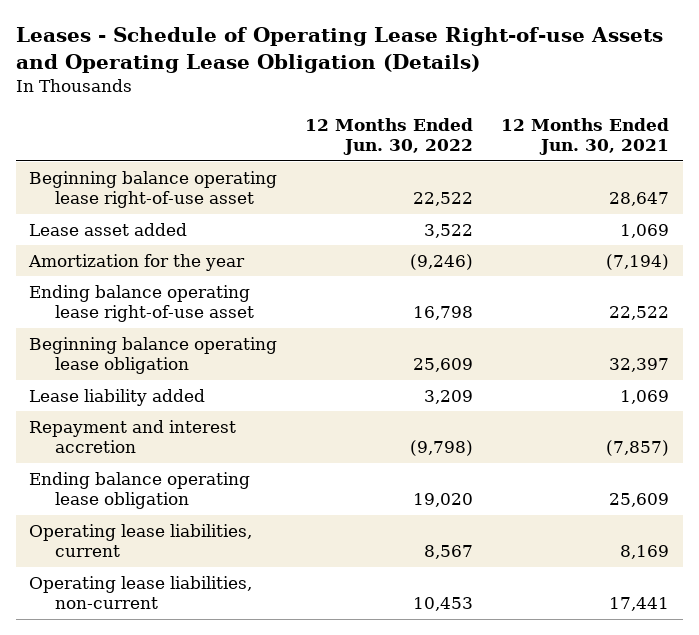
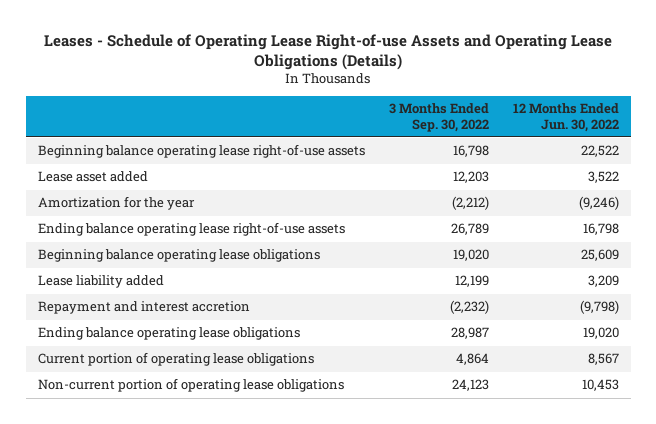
- Leases - Schedule of Operating Lease Right-of-use Assets and Operating Lease Obligation (Details)
+ Leases - Schedule of Operating Lease Right-of-use Assets and Operating Lease Obligations (Details)
- | 12 Months Ended Jun. 30, 2022 | 12 Months Ended Jun. 30, 2021
+ | 3 Months Ended Sep. 30, 2022 | 12 Months Ended Jun. 30, 2022
- Beginning balance operating lease right-of-use asset | 22,522 | 28,647
+ Beginning balance operating lease right-of-use assets | 16,798 | 22,522
- Ending balance operating lease right-of-use asset | 16,798 | 22,522
- Beginning balance operating lease obligation | 25,609 | 32,397
+ Ending balance operating lease right-of-use assets | 26,789 | 16,798
+ Beginning balance operating lease obligations | 19,020 | 25,609
- Ending balance operating lease obligation | 19,020 | 25,609
- Operating lease liabilities, current | 8,567 | 8,169
- Operating lease liabilities, non-current | 10,453 | 17,441
+ Ending balance operating lease obligations | 28,987 | 19,020
+ Current portion of operating lease obligations | 4,864 | 8,567
+ Non-current portion of operating lease obligations | 24,123 | 10,453

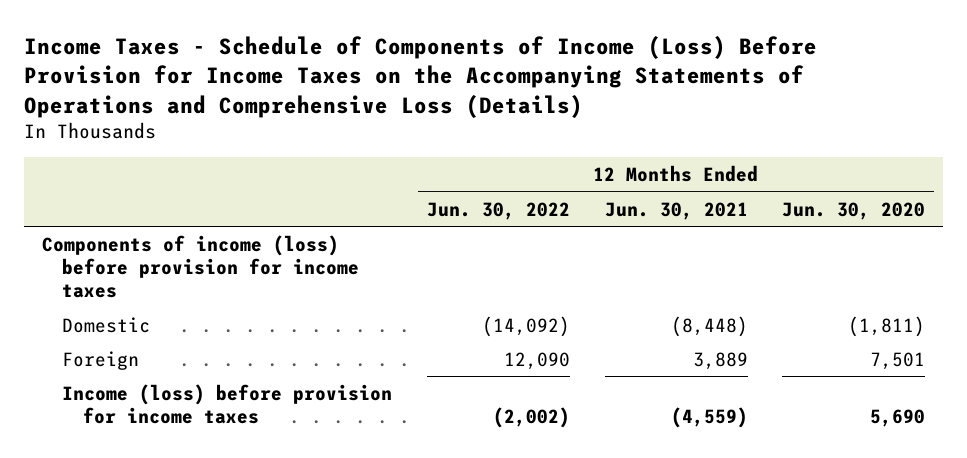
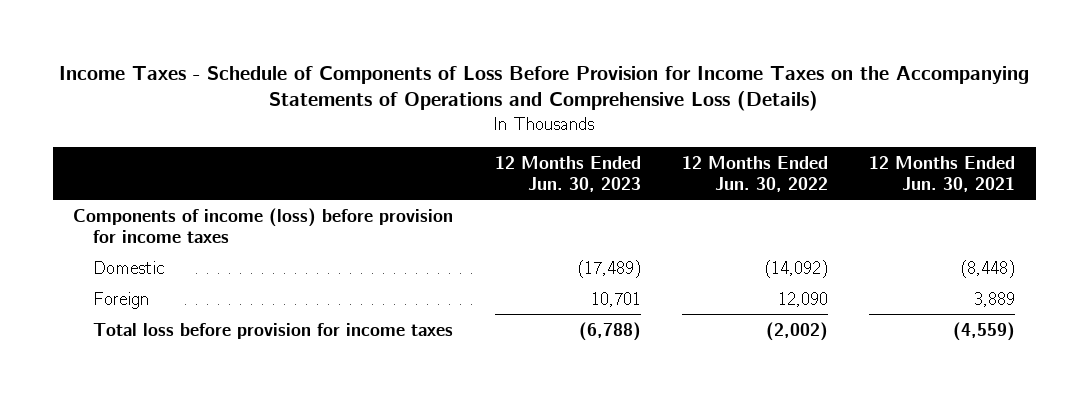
- Income Taxes - Schedule of Components of Income (Loss) Before Provision for Income Taxes on the Accompanying Statements of Operations and Comprehensive Loss (Details)
+ Income Taxes - Schedule of Components of Loss Before Provision for Income Taxes on the Accompanying Statements of Operations and Comprehensive Loss (Details)
- | 12 Months Ended Jun. 30, 2022 | 12 Months Ended Jun. 30, 2021 | 12 Months Ended Jun. 30, 2020
+ | 12 Months Ended Jun. 30, 2023 | 12 Months Ended Jun. 30, 2022 | 12 Months Ended Jun. 30, 2021
- Income (loss) before provision for income taxes | (2,002) | (4,559) | 5,690
+ Total loss before provision for income taxes | (6,788) | (2,002) | (4,559)

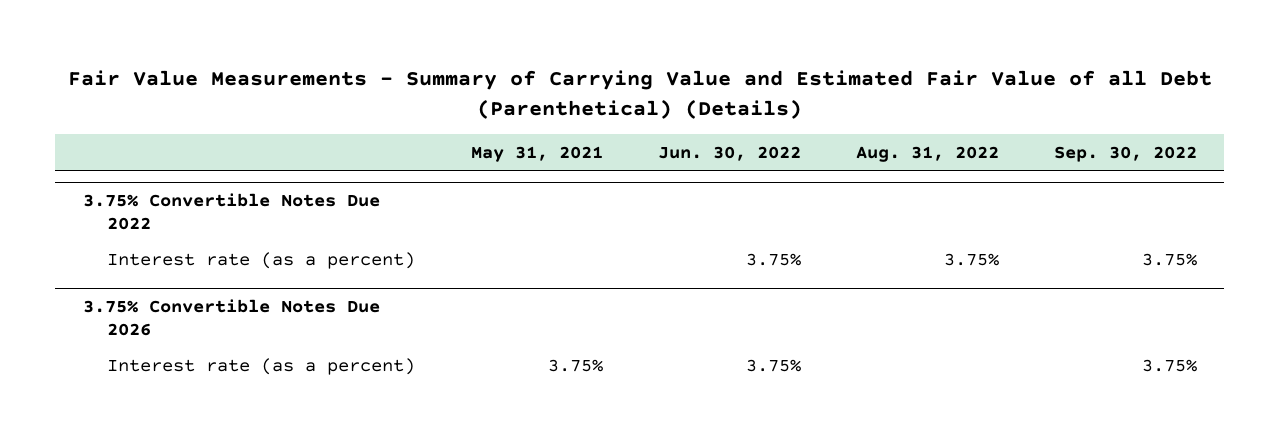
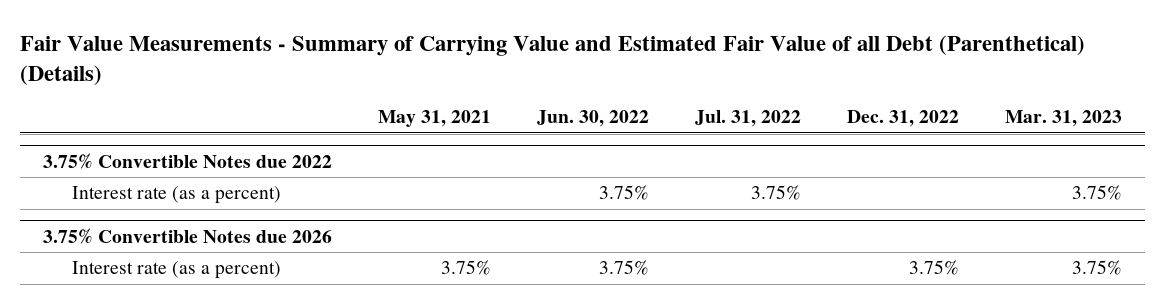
- | May 31, 2021 | Jun. 30, 2022 | Aug. 31, 2022 | Sep. 30, 2022
+ | May 31, 2021 | Jun. 30, 2022 | Jul. 31, 2022 | Dec. 31, 2022 | Mar. 31, 2023
- 3.75% Convertible Notes Due 2022
+ 3.75% Convertible Notes due 2022
- 3.75% Convertible Notes Due 2026
+ 3.75% Convertible Notes due 2026

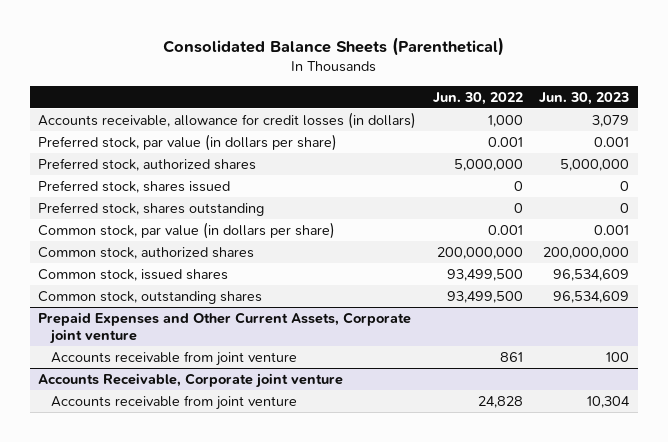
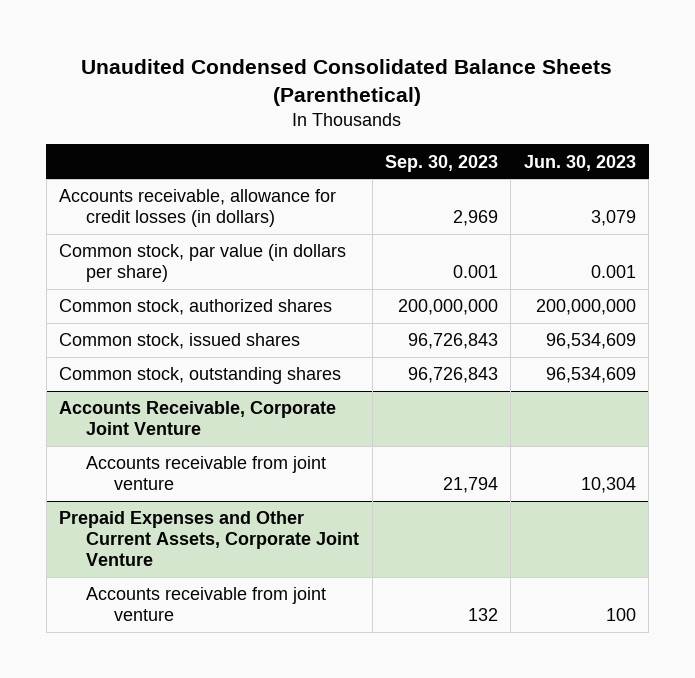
- Consolidated Balance Sheets (Parenthetical)
+ Unaudited Condensed Consolidated Balance Sheets (Parenthetical)
- | Jun. 30, 2022 | Jun. 30, 2023
+ | Sep. 30, 2023 | Jun. 30, 2023
- Preferred stock, par value (in dollars per share) | 0.001 | 0.001
- Preferred stock, authorized shares | 5,000,000 | 5,000,000
- Preferred stock, shares issued | 0 | 0
- Preferred stock, shares outstanding | 0 | 0
- Prepaid Expenses and Other Current Assets, Corporate joint venture
- Accounts receivable from joint venture | 861 | 100
- Accounts Receivable, Corporate joint venture
+ Accounts Receivable, Corporate Joint Venture
+ Prepaid Expenses and Other Current Assets, Corporate Joint Venture
+ Accounts receivable from joint venture | 132 | 100

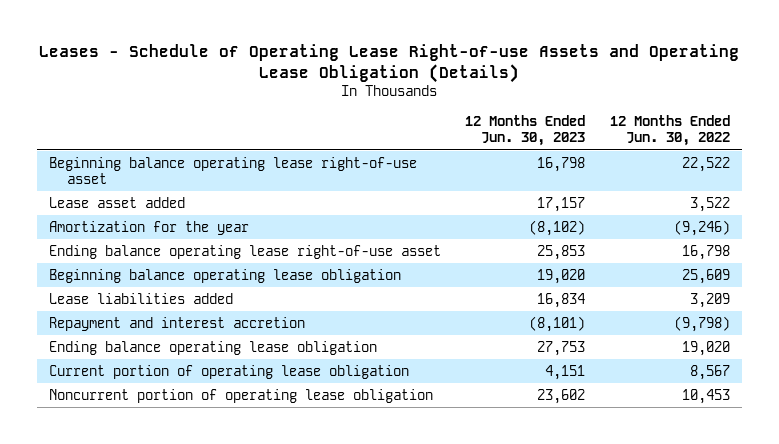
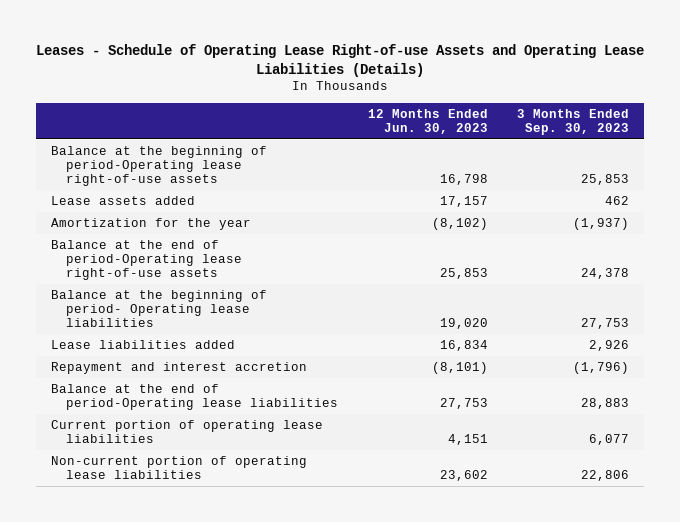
- Leases - Schedule of Operating Lease Right-of-use Assets and Operating Lease Obligation (Details)
+ Leases - Schedule of Operating Lease Right-of-use Assets and Operating Lease Liabilities (Details)
- | 12 Months Ended Jun. 30, 2023 | 12 Months Ended Jun. 30, 2022
+ | 12 Months Ended Jun. 30, 2023 | 3 Months Ended Sep. 30, 2023
- Beginning balance operating lease right-of-use asset | 16,798 | 22,522
- Lease asset added | 17,157 | 3,522
+ Balance at the beginning of period-Operating lease right-of-use assets | 16,798 | 25,853
+ Lease assets added | 17,157 | 462
- Ending balance operating lease right-of-use asset | 25,853 | 16,798
- Beginning balance operating lease obligation | 19,020 | 25,609
+ Balance at the end of period-Operating lease right-of-use assets | 25,853 | 24,378
+ Balance at the beginning of period- Operating lease liabilities | 19,020 | 27,753
- Ending balance operating lease obligation | 27,753 | 19,020
- Current portion of operating lease obligation | 4,151 | 8,567
- Noncurrent portion of operating lease obligation | 23,602 | 10,453
+ Balance at the end of period-Operating lease liabilities | 27,753 | 28,883
+ Current portion of operating lease liabilities | 4,151 | 6,077
+ Non-current portion of operating lease liabilities | 23,602 | 22,806

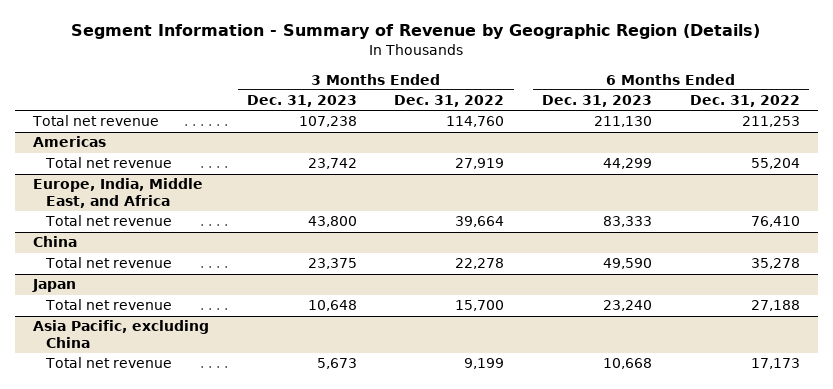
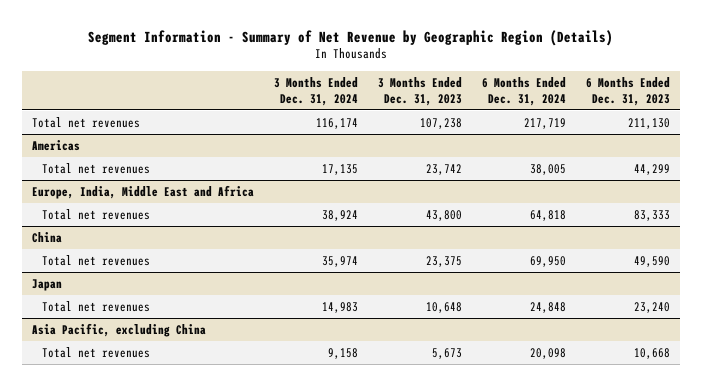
- Segment Information - Summary of Revenue by Geographic Region (Details)
+ Segment Information - Summary of Net Revenue by Geographic Region (Details)
- | 3 Months Ended Dec. 31, 2023 | 3 Months Ended Dec. 31, 2022 | 6 Months Ended Dec. 31, 2023 | 6 Months Ended Dec. 31, 2022
+ | 3 Months Ended Dec. 31, 2024 | 3 Months Ended Dec. 31, 2023 | 6 Months Ended Dec. 31, 2024 | 6 Months Ended Dec. 31, 2023
- Total net revenue | 107,238 | 114,760 | 211,130 | 211,253
+ Total net revenues | 116,174 | 107,238 | 217,719 | 211,130
@ Americas
- Total net revenue | 23,742 | 27,919 | 44,299 | 55,204
- Europe, India, Middle East, and Africa
- Total net revenue | 43,800 | 39,664 | 83,333 | 76,410
@ Americas
+ Total net revenues | 17,135 | 23,742 | 38,005 | 44,299
+ Europe, India, Middle East and Africa
+ Total net revenues | 38,924 | 43,800 | 64,818 | 83,333
@ China
- Total net revenue | 23,375 | 22,278 | 49,590 | 35,278
+ Total net revenues | 35,974 | 23,375 | 69,950 | 49,590
@ Japan
- Total net revenue | 10,648 | 15,700 | 23,240 | 27,188
+ Total net revenues | 14,983 | 10,648 | 24,848 | 23,240
@ Asia Pacific, excluding China
- Total net revenue | 5,673 | 9,199 | 10,668 | 17,173
+ Total net revenues | 9,158 | 5,673 | 20,098 | 10,668

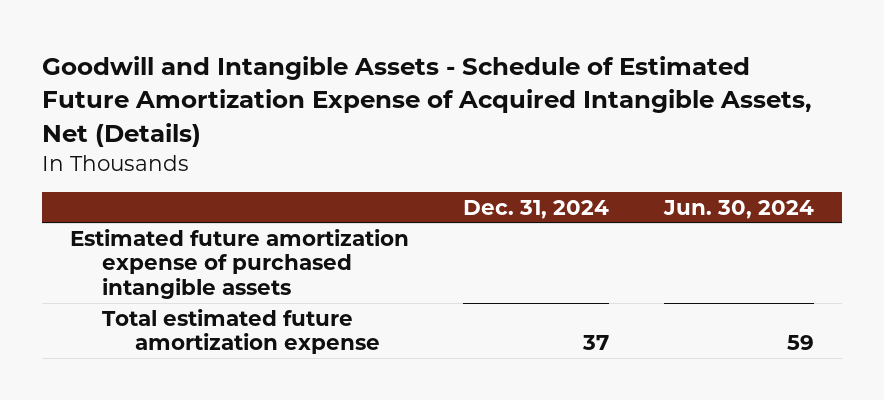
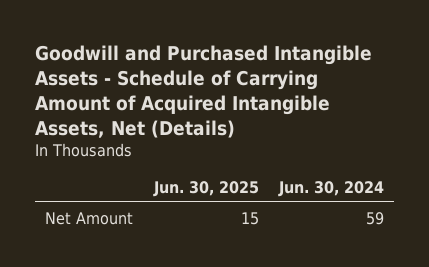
- Goodwill and Intangible Assets - Schedule of Estimated Future Amortization Expense of Acquired Intangible Assets, Net (Details)
+ Goodwill and Purchased Intangible Assets - Schedule of Carrying Amount of Acquired Intangible Assets, Net (Details)
- | Dec. 31, 2024 | Jun. 30, 2024
+ | Jun. 30, 2025 | Jun. 30, 2024
- Estimated future amortization expense of purchased intangible assets
- Total estimated future amortization expense | 37 | 59
+ Net Amount | 15 | 59

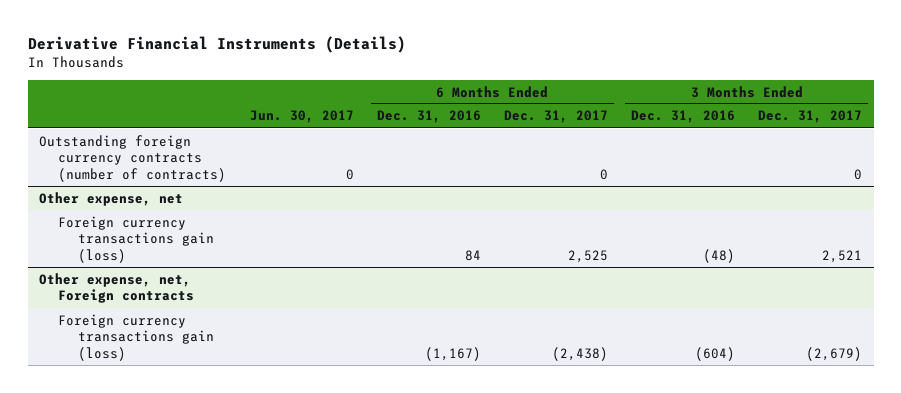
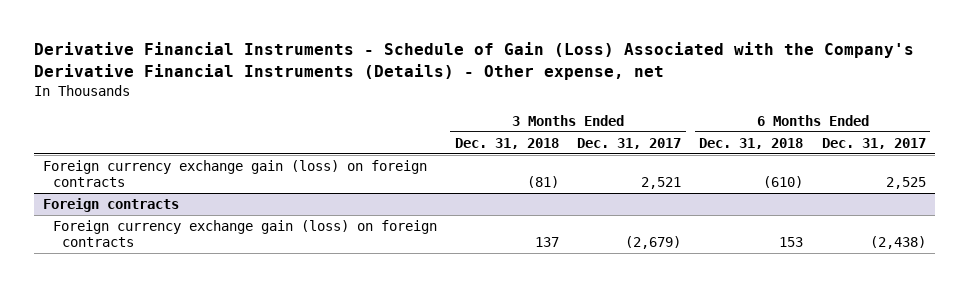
- Derivative Financial Instruments (Details)
+ Derivative Financial Instruments - Schedule of Gain (Loss) Associated with the Company's Derivative Financial Instruments (Details) - Other expense, net
- | Jun. 30, 2017 | 6 Months Ended Dec. 31, 2016 | 6 Months Ended Dec. 31, 2017 | 3 Months Ended Dec. 31, 2016 | 3 Months Ended Dec. 31, 2017
+ | 3 Months Ended Dec. 31, 2018 | 3 Months Ended Dec. 31, 2017 | 6 Months Ended Dec. 31, 2018 | 6 Months Ended Dec. 31, 2017
- Outstanding foreign currency contracts (number of contracts) | 0 | | 0 | | 0
- Other expense, net
- Foreign currency transactions gain (loss) | | 84 | 2,525 | (48) | 2,521
- Other expense, net, Foreign contracts
- Foreign currency transactions gain (loss) | | (1,167) | (2,438) | (604) | (2,679)
+ Foreign currency exchange gain (loss) on foreign contracts | (81) | 2,521 | (610) | 2,525
+ Foreign contracts
+ Foreign currency exchange gain (loss) on foreign contracts | 137 | (2,679) | 153 | (2,438)

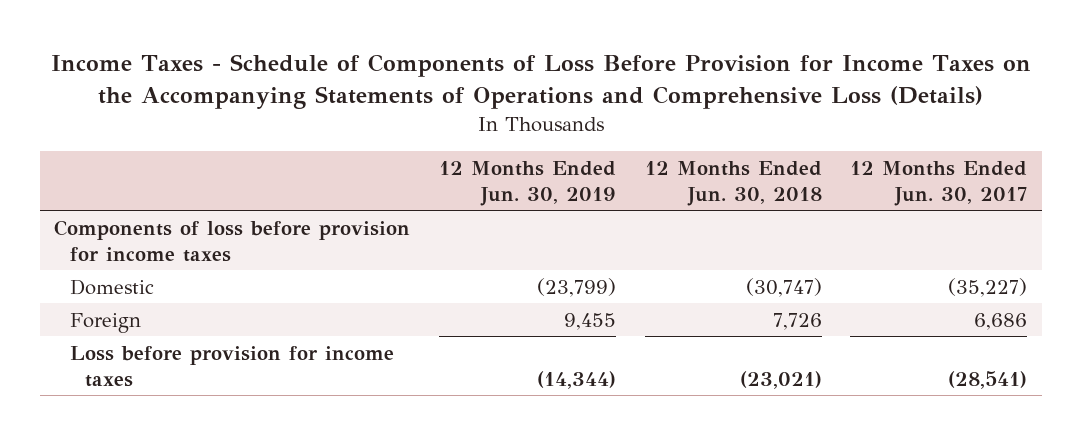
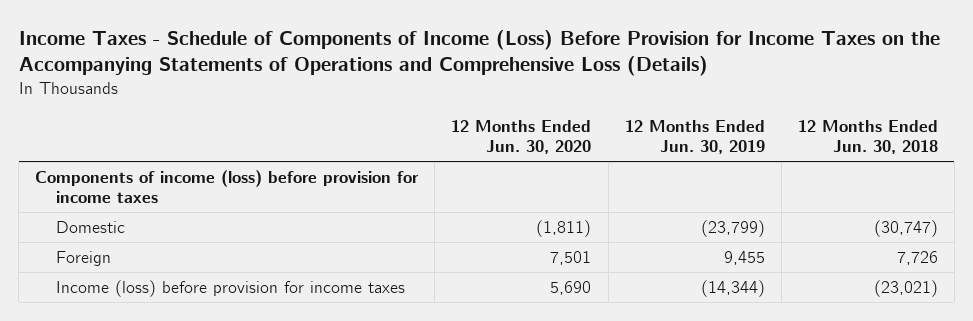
- Income Taxes - Schedule of Components of Loss Before Provision for Income Taxes on the Accompanying Statements of Operations and Comprehensive Loss (Details)
+ Income Taxes - Schedule of Components of Income (Loss) Before Provision for Income Taxes on the Accompanying Statements of Operations and Comprehensive Loss (Details)
- | 12 Months Ended Jun. 30, 2019 | 12 Months Ended Jun. 30, 2018 | 12 Months Ended Jun. 30, 2017
+ | 12 Months Ended Jun. 30, 2020 | 12 Months Ended Jun. 30, 2019 | 12 Months Ended Jun. 30, 2018
- Components of loss before provision for income taxes
+ Components of income (loss) before provision for income taxes
- Loss before provision for income taxes | (14,344) | (23,021) | (28,541)
+ Income (loss) before provision for income taxes | 5,690 | (14,344) | (23,021)

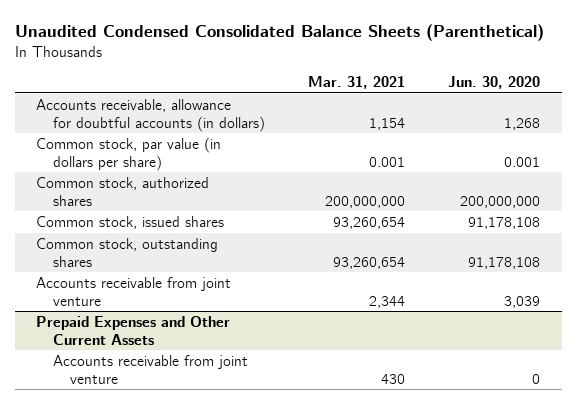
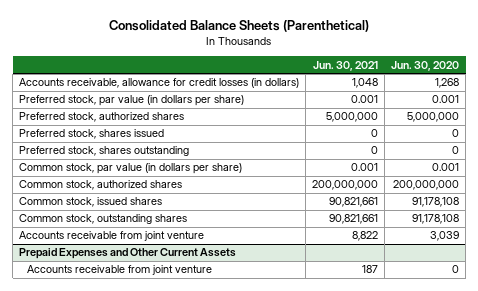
- Unaudited Condensed Consolidated Balance Sheets (Parenthetical)
+ Consolidated Balance Sheets (Parenthetical)
- | Mar. 31, 2021 | Jun. 30, 2020
+ | Jun. 30, 2021 | Jun. 30, 2020
- Accounts receivable, allowance for doubtful accounts (in dollars) | 1,154 | 1,268
+ Accounts receivable, allowance for credit losses (in dollars) | 1,048 | 1,268
+ Preferred stock, par value (in dollars per share) | 0.001 | 0.001
+ Preferred stock, authorized shares | 5,000,000 | 5,000,000
+ Preferred stock, shares issued | 0 | 0
+ Preferred stock, shares outstanding | 0 | 0

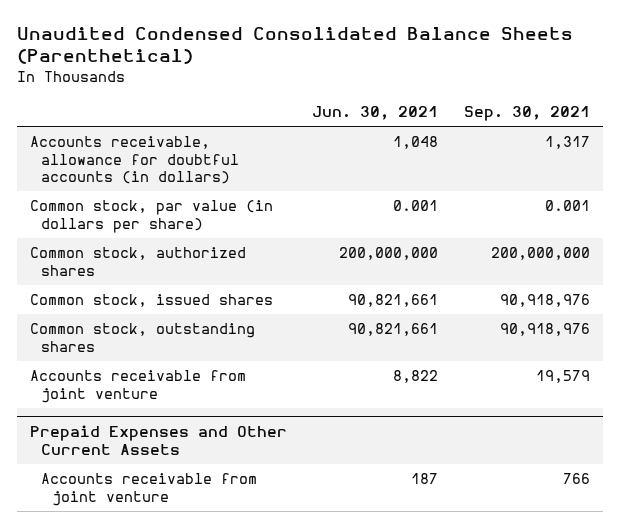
- Consolidated Balance Sheets (Parenthetical)
+ Unaudited Condensed Consolidated Balance Sheets (Parenthetical)
- | Jun. 30, 2021 | Jun. 30, 2020
+ | Jun. 30, 2021 | Sep. 30, 2021
- Accounts receivable, allowance for credit losses (in dollars) | 1,048 | 1,268
- Preferred stock, par value (in dollars per share) | 0.001 | 0.001
- Preferred stock, authorized shares | 5,000,000 | 5,000,000
- Preferred stock, shares issued | 0 | 0
- Preferred stock, shares outstanding | 0 | 0
+ Accounts receivable, allowance for doubtful accounts (in dollars) | 1,048 | 1,317

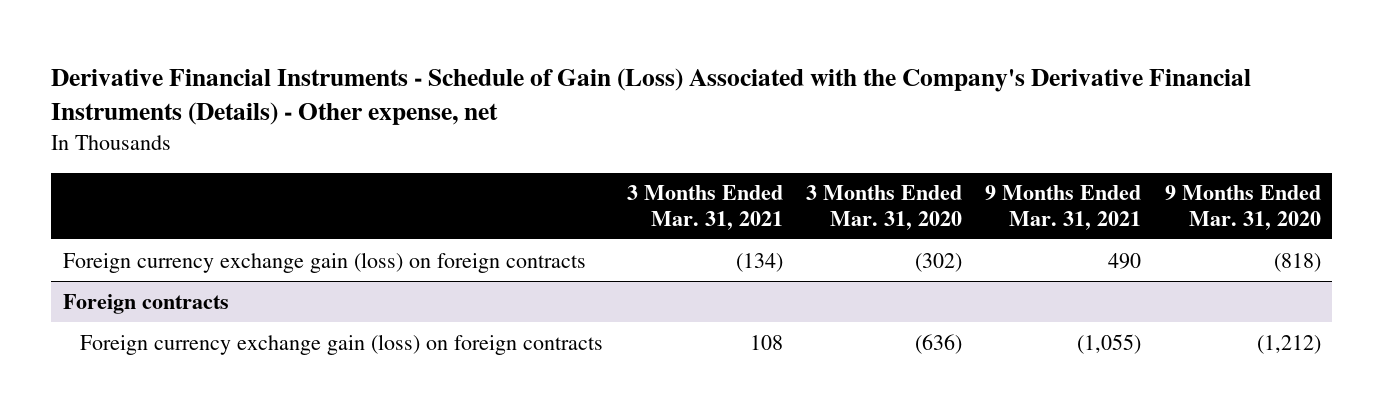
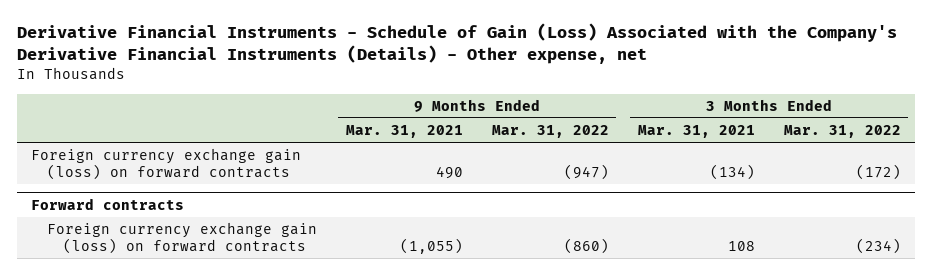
- | 3 Months Ended Mar. 31, 2021 | 3 Months Ended Mar. 31, 2020 | 9 Months Ended Mar. 31, 2021 | 9 Months Ended Mar. 31, 2020
+ | 9 Months Ended Mar. 31, 2021 | 9 Months Ended Mar. 31, 2022 | 3 Months Ended Mar. 31, 2021 | 3 Months Ended Mar. 31, 2022
- Foreign currency exchange gain (loss) on foreign contracts | (134) | (302) | 490 | (818)
- Foreign contracts
- Foreign currency exchange gain (loss) on foreign contracts | 108 | (636) | (1,055) | (1,212)
+ Foreign currency exchange gain (loss) on forward contracts | 490 | (947) | (134) | (172)
+ Forward contracts
+ Foreign currency exchange gain (loss) on forward contracts | (1,055) | (860) | 108 | (234)

